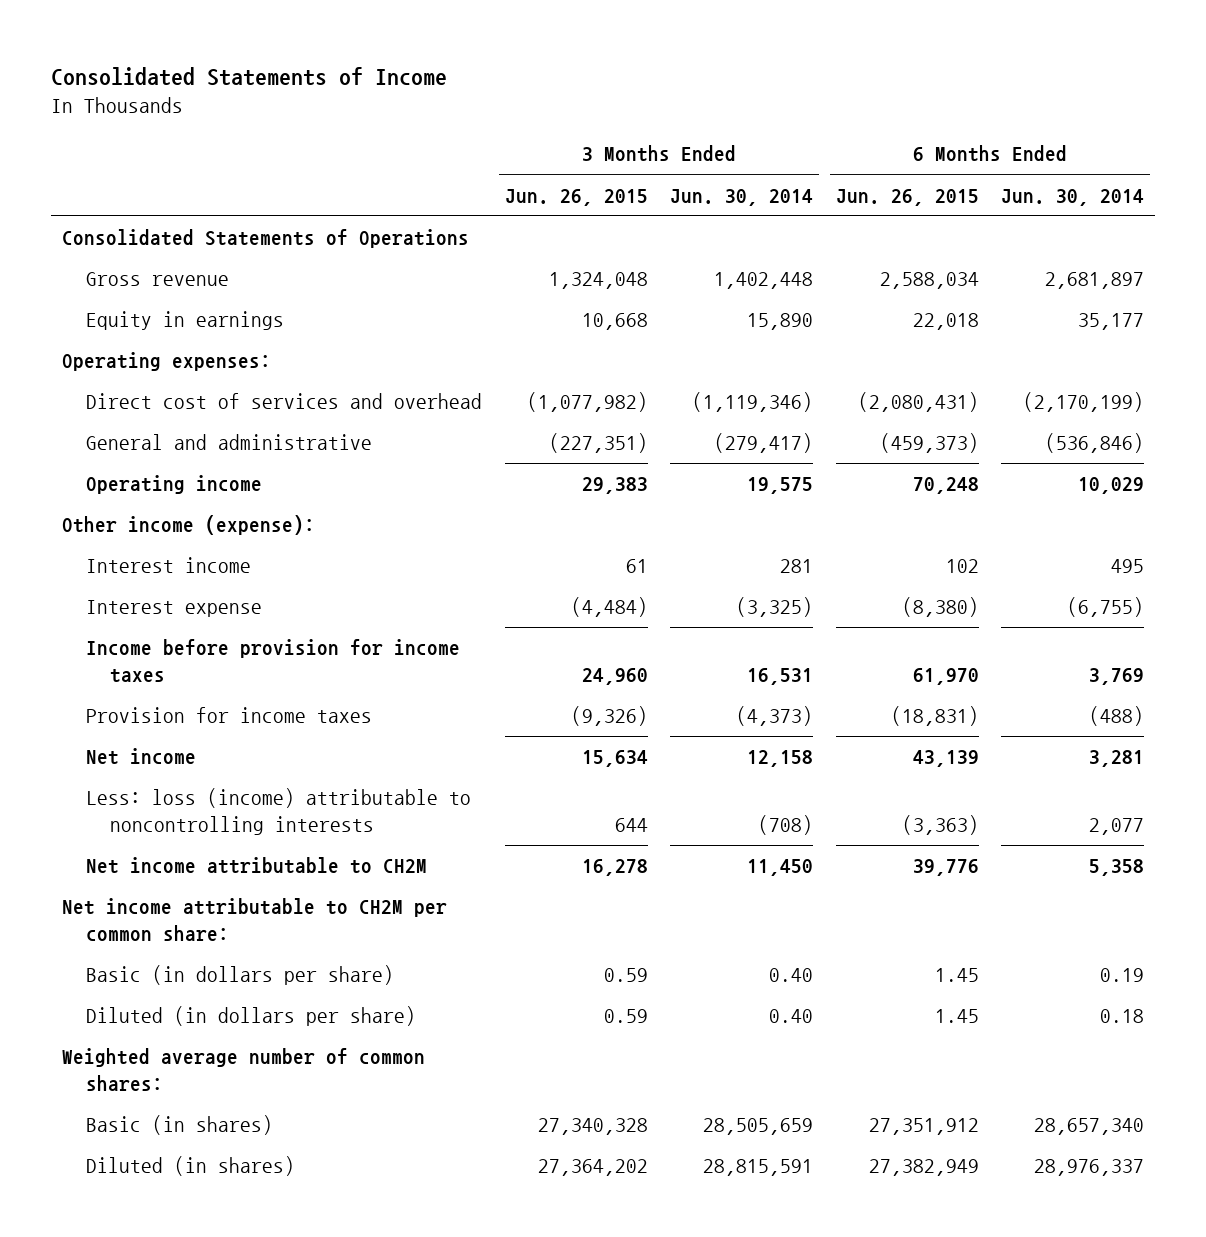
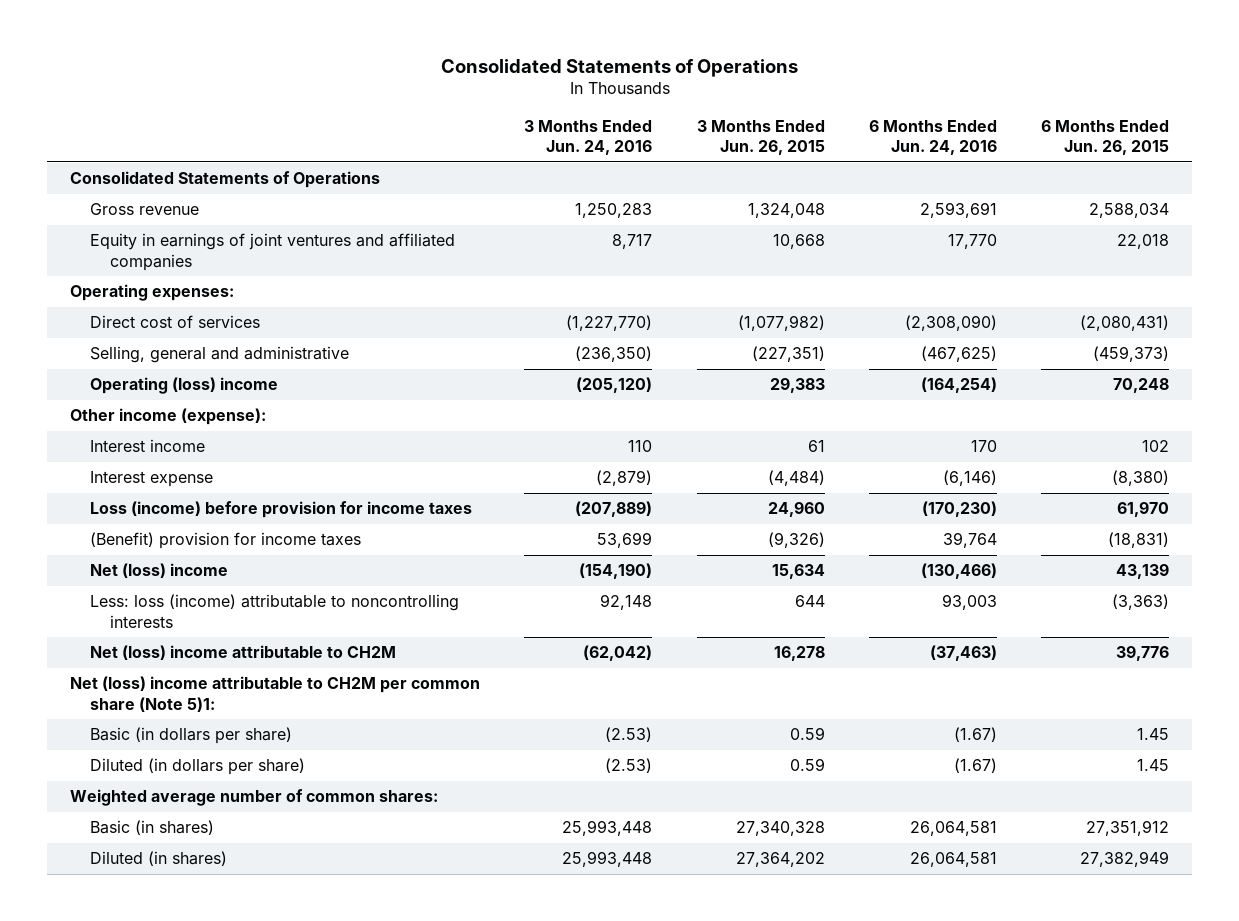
- Consolidated Statements of Income
+ Consolidated Statements of Operations
- | 3 Months Ended Jun. 26, 2015 | 3 Months Ended Jun. 30, 2014 | 6 Months Ended Jun. 26, 2015 | 6 Months Ended Jun. 30, 2014
+ | 3 Months Ended Jun. 24, 2016 | 3 Months Ended Jun. 26, 2015 | 6 Months Ended Jun. 24, 2016 | 6 Months Ended Jun. 26, 2015
- Equity in earnings | 10,668 | 15,890 | 22,018 | 35,177
+ Equity in earnings of joint ventures and affiliated companies | 8,717 | 10,668 | 17,770 | 22,018
- Direct cost of services and overhead | (1,077,982) | (1,119,346) | (2,080,431) | (2,170,199)
- General and administrative | (227,351) | (279,417) | (459,373) | (536,846)
- Operating income | 29,383 | 19,575 | 70,248 | 10,029
+ Direct cost of services | (1,227,770) | (1,077,982) | (2,308,090) | (2,080,431)
+ Selling, general and administrative | (236,350) | (227,351) | (467,625) | (459,373)
+ Operating (loss) income | (205,120) | 29,383 | (164,254) | 70,248
- Income before provision for income taxes | 24,960 | 16,531 | 61,970 | 3,769
- Provision for income taxes | (9,326) | (4,373) | (18,831) | (488)
- Net income | 15,634 | 12,158 | 43,139 | 3,281
+ Loss (income) before provision for income taxes | (207,889) | 24,960 | (170,230) | 61,970
+ (Benefit) provision for income taxes | 53,699 | (9,326) | 39,764 | (18,831)
+ Net (loss) income | (154,190) | 15,634 | (130,466) | 43,139
- Net income attributable to CH2M | 16,278 | 11,450 | 39,776 | 5,358
- Net income attributable to CH2M per common share:
+ Net (loss) income attributable to CH2M | (62,042) | 16,278 | (37,463) | 39,776
+ Net (loss) income attributable to CH2M per common share (Note 5)1:

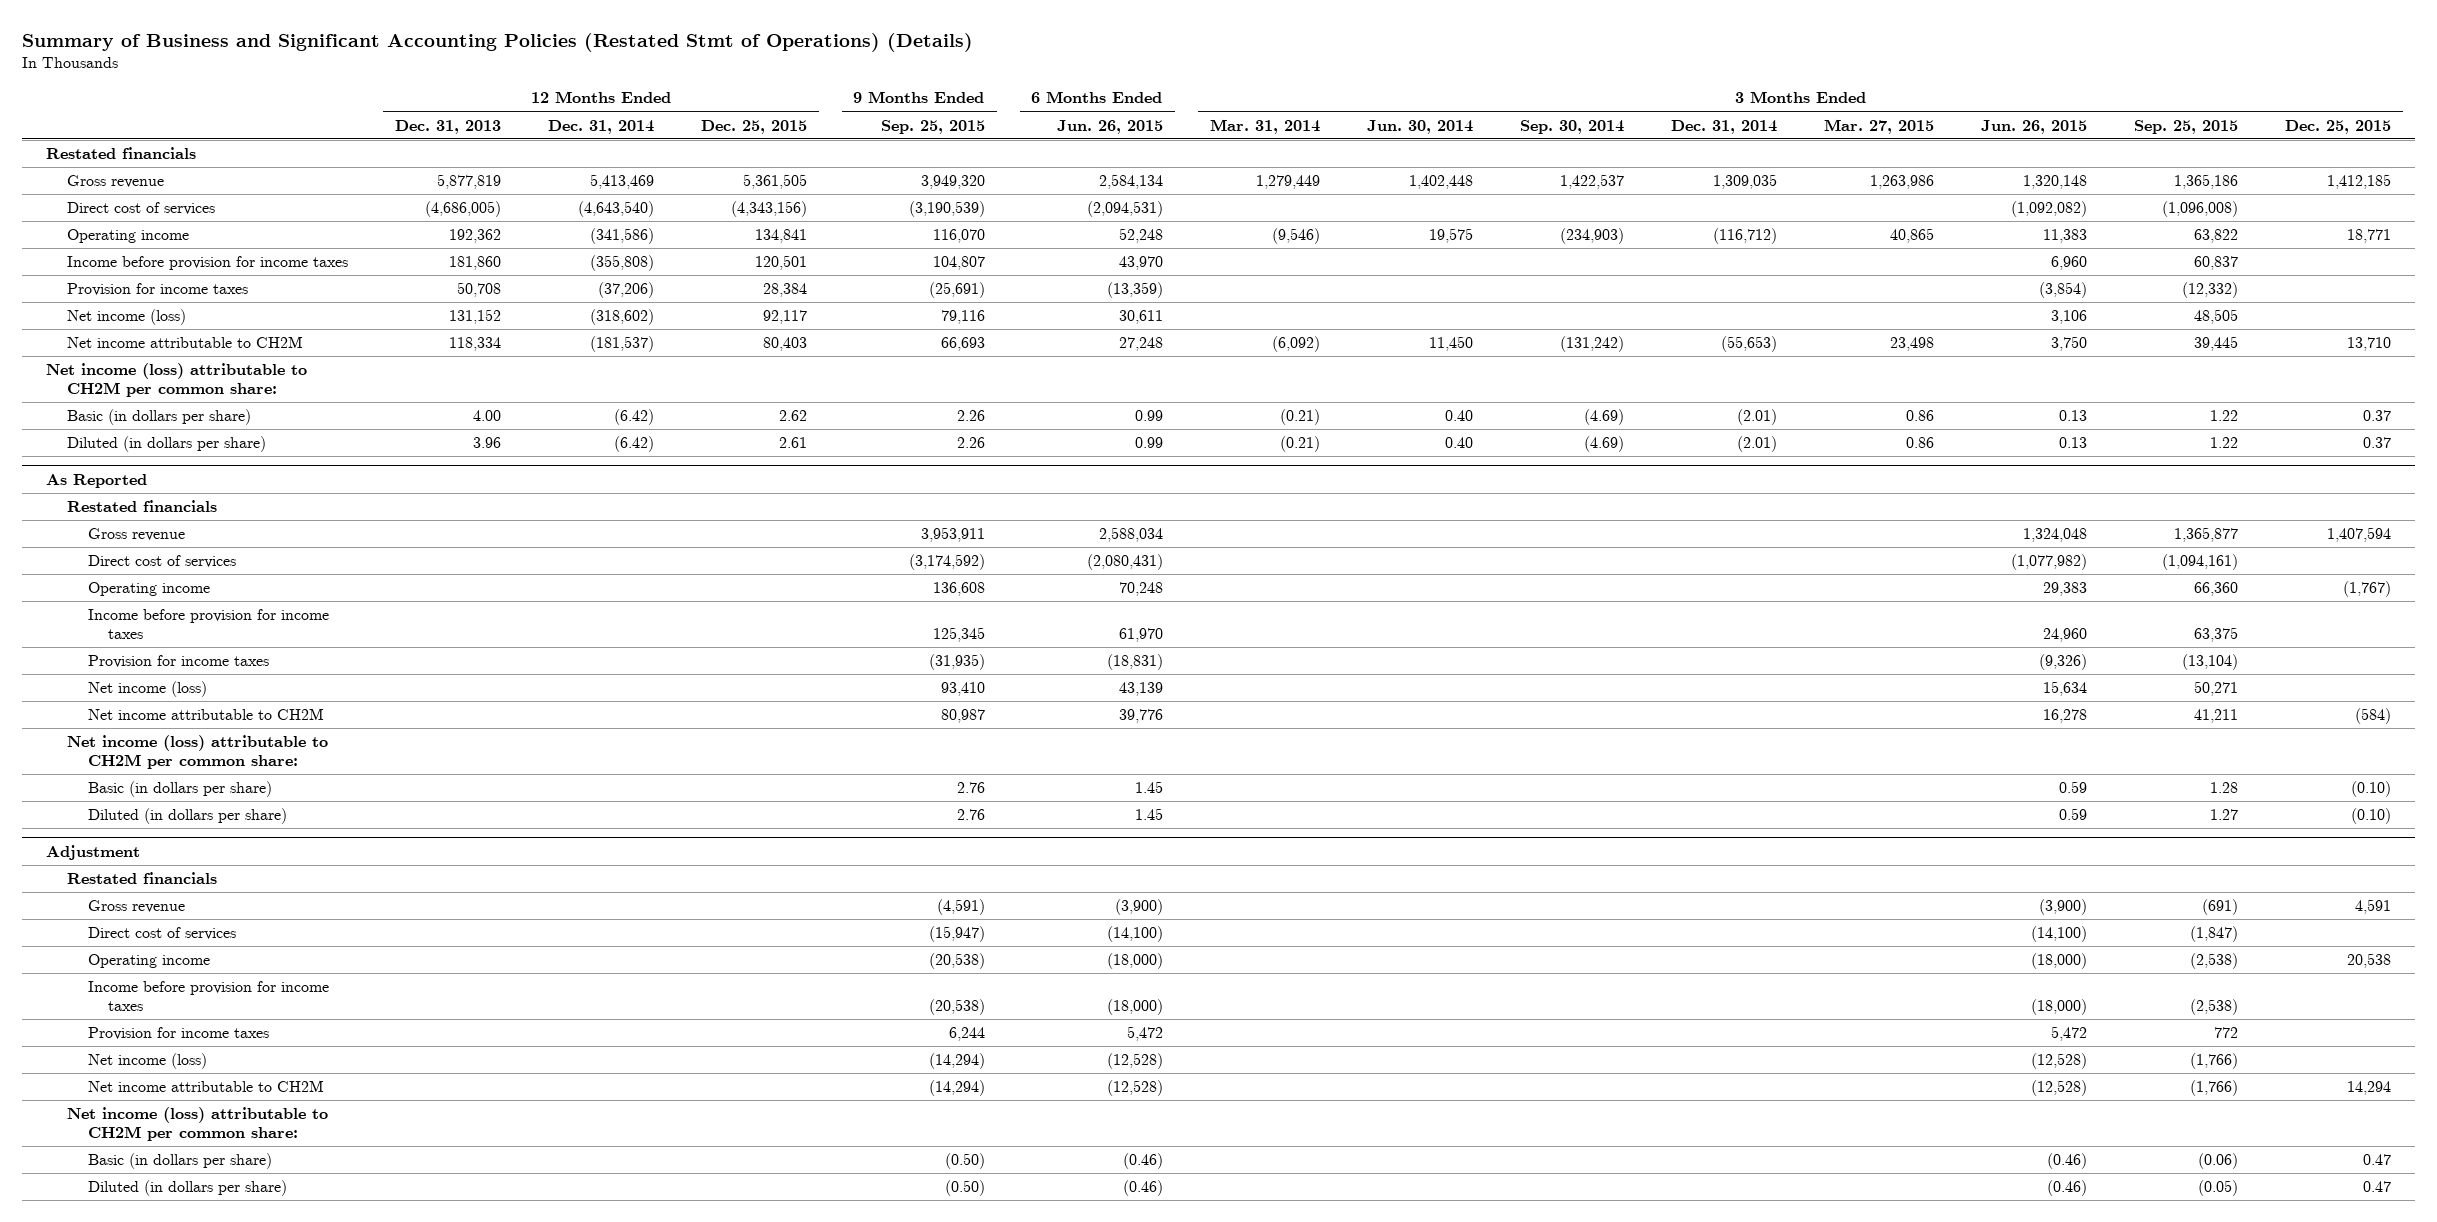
- Consolidated Statements of Operations
+ Summary of Business and Significant Accounting Policies (Restated Stmt of Operations) (Details)
- | 3 Months Ended Jun. 24, 2016 | 3 Months Ended Jun. 26, 2015 | 6 Months Ended Jun. 24, 2016 | 6 Months Ended Jun. 26, 2015
+ | 12 Months Ended Dec. 31, 2013 | 12 Months Ended Dec. 31, 2014 | 12 Months Ended Dec. 25, 2015 | 9 Months Ended Sep. 25, 2015 | 6 Months Ended Jun. 26, 2015 | 3 Months Ended Mar. 31, 2014 | 3 Months Ended Jun. 30, 2014 | 3 Months Ended Sep. 30, 2014 | 3 Months Ended Dec. 31, 2014 | 3 Months Ended Mar. 27, 2015 | 3 Months Ended Jun. 26, 2015 | 3 Months Ended Sep. 25, 2015 | 3 Months Ended Dec. 25, 2015
- Consolidated Statements of Operations
+ Restated financials
+ Gross revenue | 5,877,819 | 5,413,469 | 5,361,505 | 3,949,320 | 2,584,134 | 1,279,449 | 1,402,448 | 1,422,537 | 1,309,035 | 1,263,986 | 1,320,148 | 1,365,186 | 1,412,185
+ Direct cost of services | (4,686,005) | (4,643,540) | (4,343,156) | (3,190,539) | (2,094,531) | | | | | | (1,092,082) | (1,096,008) |
+ Operating income | 192,362 | (341,586) | 134,841 | 116,070 | 52,248 | (9,546) | 19,575 | (234,903) | (116,712) | 40,865 | 11,383 | 63,822 | 18,771
+ Income before provision for income taxes | 181,860 | (355,808) | 120,501 | 104,807 | 43,970 | | | | | | 6,960 | 60,837 |
+ Provision for income taxes | 50,708 | (37,206) | 28,384 | (25,691) | (13,359) | | | | | | (3,854) | (12,332) |
+ Net income (loss) | 131,152 | (318,602) | 92,117 | 79,116 | 30,611 | | | | | | 3,106 | 48,505 |
+ Net income attributable to CH2M | 118,334 | (181,537) | 80,403 | 66,693 | 27,248 | (6,092) | 11,450 | (131,242) | (55,653) | 23,498 | 3,750 | 39,445 | 13,710
+ Net income (loss) attributable to CH2M per common share:
+ Basic (in dollars per share) | 4.00 | (6.42) | 2.62 | 2.26 | 0.99 | (0.21) | 0.40 | (4.69) | (2.01) | 0.86 | 0.13 | 1.22 | 0.37
+ Diluted (in dollars per share) | 3.96 | (6.42) | 2.61 | 2.26 | 0.99 | (0.21) | 0.40 | (4.69) | (2.01) | 0.86 | 0.13 | 1.22 | 0.37
+ As Reported
+ Restated financials
- Equity in earnings of joint ventures and affiliated companies | 8,717 | 10,668 | 17,770 | 22,018
- Operating expenses:
- Selling, general and administrative | (236,350) | (227,351) | (467,625) | (459,373)
- Operating (loss) income | (205,120) | 29,383 | (164,254) | 70,248
- Other income (expense):
- Interest income | 110 | 61 | 170 | 102
- Interest expense | (2,879) | (4,484) | (6,146) | (8,380)
- Loss (income) before provision for income taxes | (207,889) | 24,960 | (170,230) | 61,970
- (Benefit) provision for income taxes | 53,699 | (9,326) | 39,764 | (18,831)
- Net (loss) income | (154,190) | 15,634 | (130,466) | 43,139
- Less: loss (income) attributable to noncontrolling interests | 92,148 | 644 | 93,003 | (3,363)
- Net (loss) income attributable to CH2M | (62,042) | 16,278 | (37,463) | 39,776
- Net (loss) income attributable to CH2M per common share (Note 5)1:
+ Operating income | | | | 136,608 | 70,248 | | | | | | 29,383 | 66,360 | (1,767)
+ Income before provision for income taxes | | | | 125,345 | 61,970 | | | | | | 24,960 | 63,375 |
+ Provision for income taxes | | | | (31,935) | (18,831) | | | | | | (9,326) | (13,104) |
+ Net income (loss) | | | | 93,410 | 43,139 | | | | | | 15,634 | 50,271 |
+ Net income attributable to CH2M | | | | 80,987 | 39,776 | | | | | | 16,278 | 41,211 | (584)
+ Net income (loss) attributable to CH2M per common share:
- Weighted average number of common shares:
- Basic (in shares) | 25,993,448 | 27,340,328 | 26,064,581 | 27,351,912
- Diluted (in shares) | 25,993,448 | 27,364,202 | 26,064,581 | 27,382,949
+ Adjustment
+ Restated financials
+ Gross revenue | | | | (4,591) | (3,900) | | | | | | (3,900) | (691) | 4,591
+ Direct cost of services | | | | (15,947) | (14,100) | | | | | | (14,100) | (1,847) |
+ Operating income | | | | (20,538) | (18,000) | | | | | | (18,000) | (2,538) | 20,538
+ Income before provision for income taxes | | | | (20,538) | (18,000) | | | | | | (18,000) | (2,538) |
+ Provision for income taxes | | | | 6,244 | 5,472 | | | | | | 5,472 | 772 |
+ Net income (loss) | | | | (14,294) | (12,528) | | | | | | (12,528) | (1,766) |
+ Net income attributable to CH2M | | | | (14,294) | (12,528) | | | | | | (12,528) | (1,766) | 14,294
+ Net income (loss) attributable to CH2M per common share:
+ Basic (in dollars per share) | | | | (0.50) | (0.46) | | | | | | (0.46) | (0.06) | 0.47
+ Diluted (in dollars per share) | | | | (0.50) | (0.46) | | | | | | (0.46) | (0.05) | 0.47

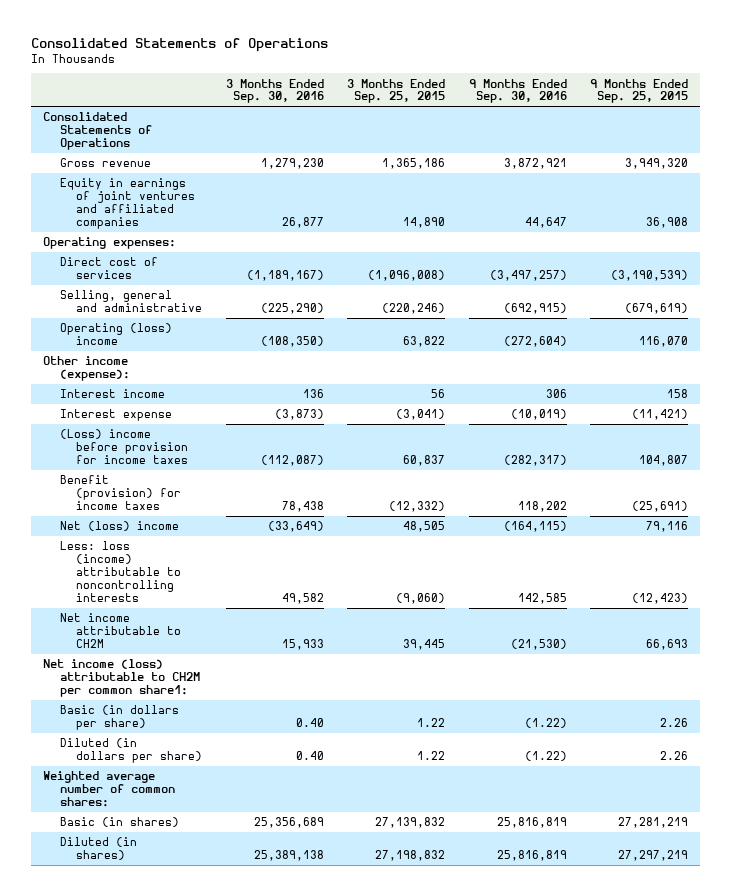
- Summary of Business and Significant Accounting Policies (Restated Stmt of Operations) (Details)
+ Consolidated Statements of Operations
- | 12 Months Ended Dec. 31, 2013 | 12 Months Ended Dec. 31, 2014 | 12 Months Ended Dec. 25, 2015 | 9 Months Ended Sep. 25, 2015 | 6 Months Ended Jun. 26, 2015 | 3 Months Ended Mar. 31, 2014 | 3 Months Ended Jun. 30, 2014 | 3 Months Ended Sep. 30, 2014 | 3 Months Ended Dec. 31, 2014 | 3 Months Ended Mar. 27, 2015 | 3 Months Ended Jun. 26, 2015 | 3 Months Ended Sep. 25, 2015 | 3 Months Ended Dec. 25, 2015
+ | 3 Months Ended Sep. 30, 2016 | 3 Months Ended Sep. 25, 2015 | 9 Months Ended Sep. 30, 2016 | 9 Months Ended Sep. 25, 2015
- Restated financials
+ Consolidated Statements of Operations
+ Equity in earnings of joint ventures and affiliated companies | 26,877 | 14,890 | 44,647 | 36,908
+ Operating expenses:
- Operating income | 192,362 | (341,586) | 134,841 | 116,070 | 52,248 | (9,546) | 19,575 | (234,903) | (116,712) | 40,865 | 11,383 | 63,822 | 18,771
- Income before provision for income taxes | 181,860 | (355,808) | 120,501 | 104,807 | 43,970 | | | | | | 6,960 | 60,837 |
- Provision for income taxes | 50,708 | (37,206) | 28,384 | (25,691) | (13,359) | | | | | | (3,854) | (12,332) |
- Net income (loss) | 131,152 | (318,602) | 92,117 | 79,116 | 30,611 | | | | | | 3,106 | 48,505 |
+ Selling, general and administrative | (225,290) | (220,246) | (692,915) | (679,619)
+ Operating (loss) income | (108,350) | 63,822 | (272,604) | 116,070
+ Other income (expense):
+ Interest income | 136 | 56 | 306 | 158
+ Interest expense | (3,873) | (3,041) | (10,019) | (11,421)
+ (Loss) income before provision for income taxes | (112,087) | 60,837 | (282,317) | 104,807
+ Benefit (provision) for income taxes | 78,438 | (12,332) | 118,202 | (25,691)
+ Net (loss) income | (33,649) | 48,505 | (164,115) | 79,116
+ Less: loss (income) attributable to noncontrolling interests | 49,582 | (9,060) | 142,585 | (12,423)
- Net income (loss) attributable to CH2M per common share:
+ Net income (loss) attributable to CH2M per common share1:
- As Reported
- Restated financials
- Gross revenue | | | | 3,953,911 | 2,588,034 | | | | | | 1,324,048 | 1,365,877 | 1,407,594
- Direct cost of services | | | | (3,174,592) | (2,080,431) | | | | | | (1,077,982) | (1,094,161) |
- Operating income | | | | 136,608 | 70,248 | | | | | | 29,383 | 66,360 | (1,767)
- Income before provision for income taxes | | | | 125,345 | 61,970 | | | | | | 24,960 | 63,375 |
- Provision for income taxes | | | | (31,935) | (18,831) | | | | | | (9,326) | (13,104) |
- Net income (loss) | | | | 93,410 | 43,139 | | | | | | 15,634 | 50,271 |
- Net income attributable to CH2M | | | | 80,987 | 39,776 | | | | | | 16,278 | 41,211 | (584)
- Net income (loss) attributable to CH2M per common share:
- Basic (in dollars per share) | | | | 2.76 | 1.45 | | | | | | 0.59 | 1.28 | (0.10)
- Diluted (in dollars per share) | | | | 2.76 | 1.45 | | | | | | 0.59 | 1.27 | (0.10)
- Adjustment
- Restated financials
- Gross revenue | | | | (4,591) | (3,900) | | | | | | (3,900) | (691) | 4,591
- Direct cost of services | | | | (15,947) | (14,100) | | | | | | (14,100) | (1,847) |
- Operating income | | | | (20,538) | (18,000) | | | | | | (18,000) | (2,538) | 20,538
- Income before provision for income taxes | | | | (20,538) | (18,000) | | | | | | (18,000) | (2,538) |
- Provision for income taxes | | | | 6,244 | 5,472 | | | | | | 5,472 | 772 |
- Net income (loss) | | | | (14,294) | (12,528) | | | | | | (12,528) | (1,766) |
- Net income attributable to CH2M | | | | (14,294) | (12,528) | | | | | | (12,528) | (1,766) | 14,294
- Net income (loss) attributable to CH2M per common share:
- Basic (in dollars per share) | | | | (0.50) | (0.46) | | | | | | (0.46) | (0.06) | 0.47
- Diluted (in dollars per share) | | | | (0.50) | (0.46) | | | | | | (0.46) | (0.05) | 0.47
+ Weighted average number of common shares:
+ Basic (in shares) | 25,356,689 | 27,139,832 | 25,816,819 | 27,281,219
+ Diluted (in shares) | 25,389,138 | 27,198,832 | 25,816,819 | 27,297,219

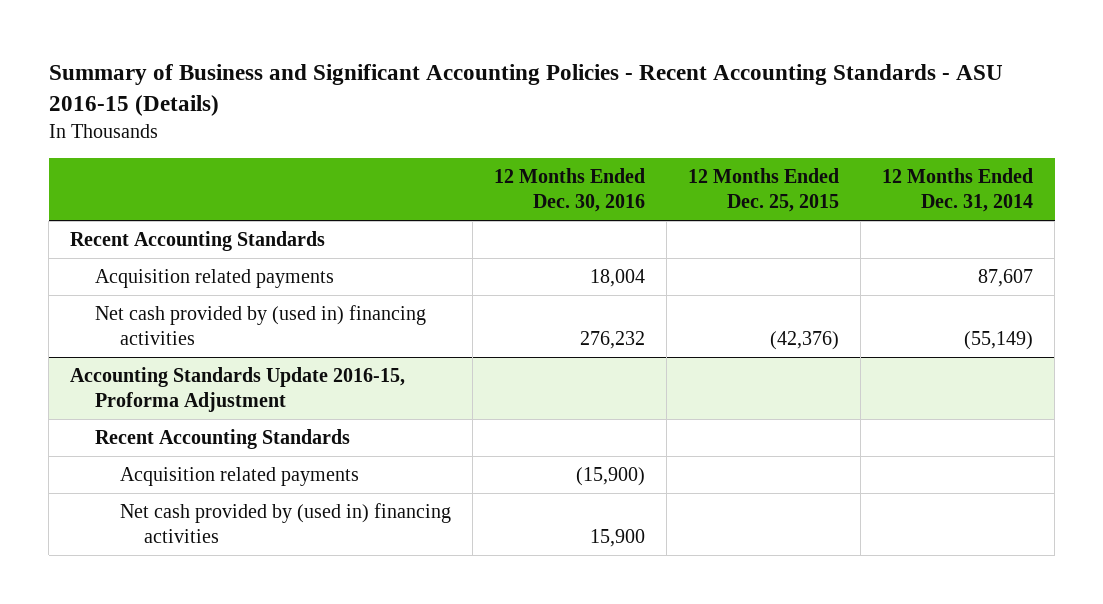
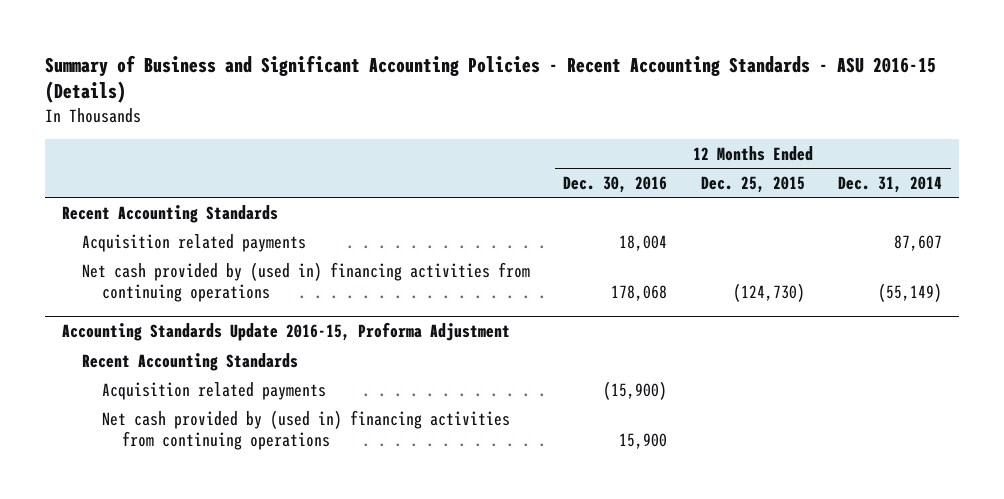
- Net cash provided by (used in) financing activities | 276,232 | (42,376) | (55,149)
+ Net cash provided by (used in) financing activities from continuing operations | 178,068 | (124,730) | (55,149)
@ Accounting Standards Update 2016-15, Proforma Adjustment
- Net cash provided by (used in) financing activities | 15,900 | |
+ Net cash provided by (used in) financing activities from continuing operations | 15,900 | |

